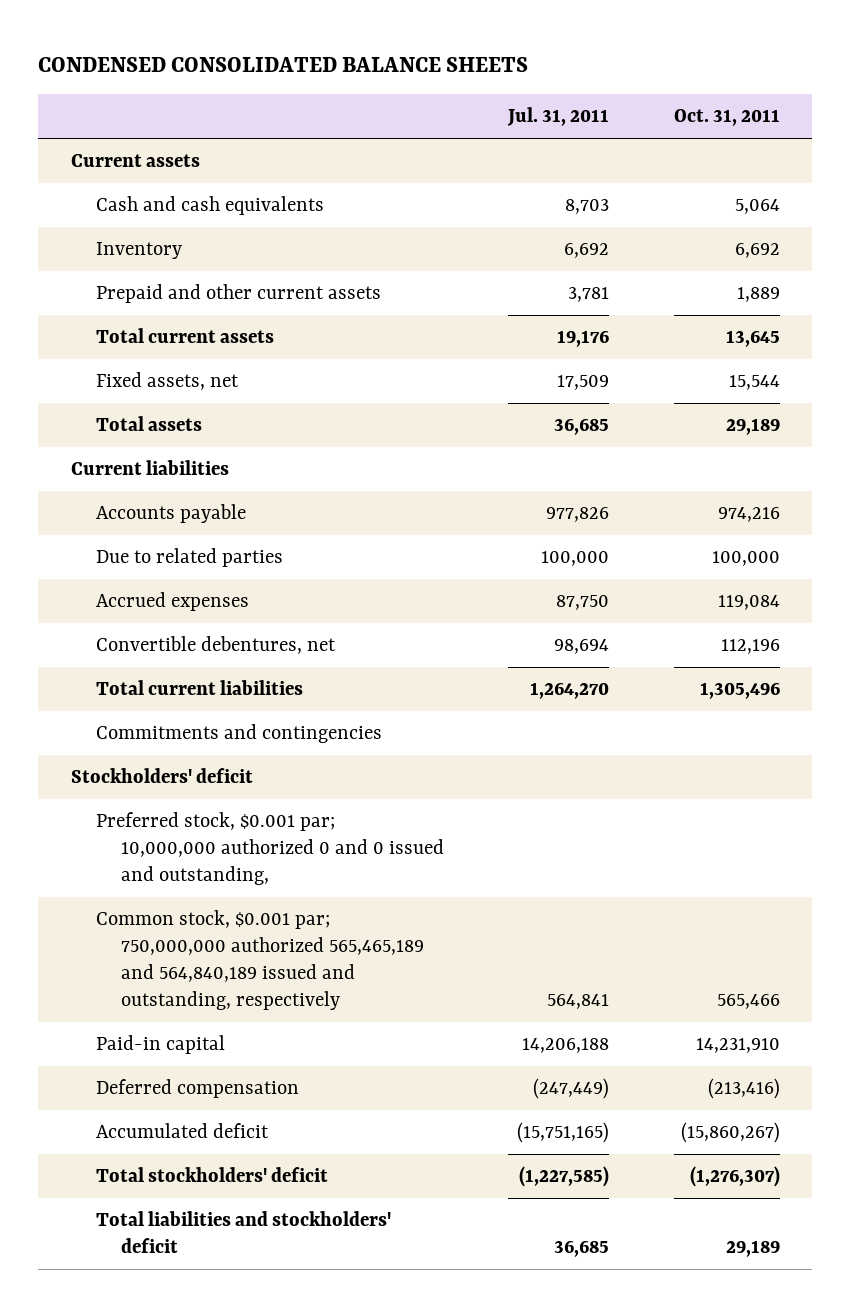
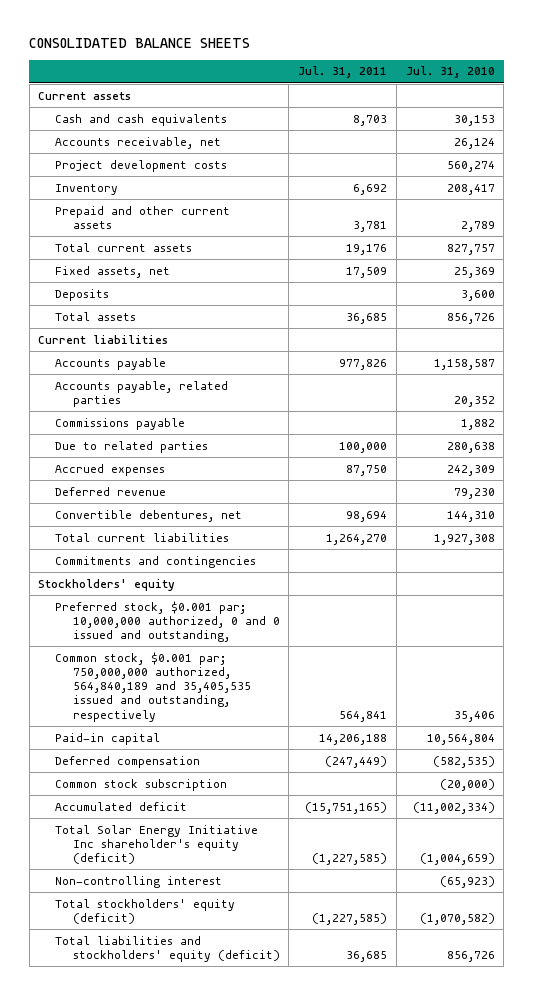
- CONDENSED CONSOLIDATED BALANCE SHEETS
+ CONSOLIDATED BALANCE SHEETS
- | Jul. 31, 2011 | Oct. 31, 2011
+ | Jul. 31, 2011 | Jul. 31, 2010
+ Accounts receivable, net | | 26,124
+ Project development costs | | 560,274
+ Deposits | | 3,600
+ Accounts payable, related parties | | 20,352
+ Commissions payable | | 1,882
+ Deferred revenue | | 79,230
- Stockholders' deficit
- Preferred stock, $0.001 par; 10,000,000 authorized 0 and 0 issued and outstanding,
- Common stock, $0.001 par; 750,000,000 authorized 565,465,189 and 564,840,189 issued and outstanding, respectively | 564,841 | 565,466
+ Stockholders' equity
+ Preferred stock, $0.001 par; 10,000,000 authorized, 0 and 0 issued and outstanding,
+ Common stock, $0.001 par; 750,000,000 authorized, 564,840,189 and 35,405,535 issued and outstanding, respectively | 564,841 | 35,406
+ Common stock subscription | | (20,000)
- Total stockholders' deficit | (1,227,585) | (1,276,307)
- Total liabilities and stockholders' deficit | 36,685 | 29,189
+ Total Solar Energy Initiative Inc shareholder's equity (deficit) | (1,227,585) | (1,004,659)
+ Non-controlling interest | | (65,923)
+ Total stockholders' equity (deficit) | (1,227,585) | (1,070,582)
+ Total liabilities and stockholders' equity (deficit) | 36,685 | 856,726

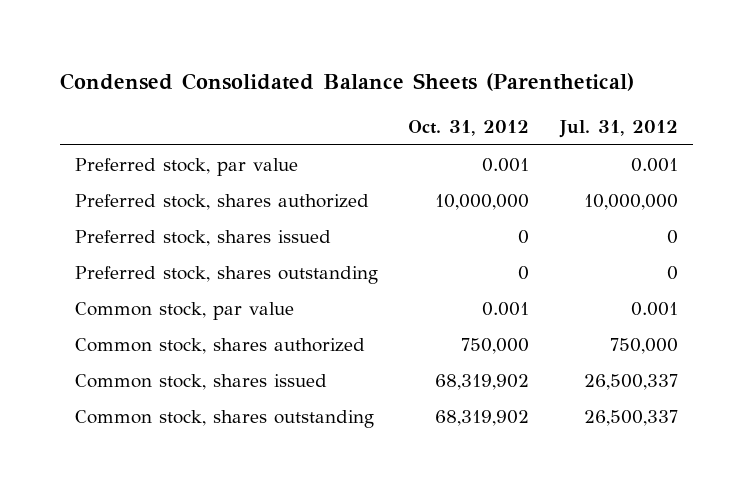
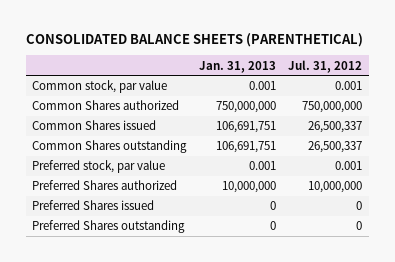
- Condensed Consolidated Balance Sheets (Parenthetical)
+ CONSOLIDATED BALANCE SHEETS (PARENTHETICAL)
- | Oct. 31, 2012 | Jul. 31, 2012
+ | Jan. 31, 2013 | Jul. 31, 2012
- Preferred stock, shares authorized | 10,000,000 | 10,000,000
- Preferred stock, shares issued | 0 | 0
- Preferred stock, shares outstanding | 0 | 0
- Common stock, shares authorized | 750,000 | 750,000
- Common stock, shares issued | 68,319,902 | 26,500,337
- Common stock, shares outstanding | 68,319,902 | 26,500,337
+ Common Shares authorized | 750,000,000 | 750,000,000
+ Common Shares issued | 106,691,751 | 26,500,337
+ Common Shares outstanding | 106,691,751 | 26,500,337
moved down: Preferred stock, par value | 0.001 | 0.001
+ Preferred Shares authorized | 10,000,000 | 10,000,000
+ Preferred Shares issued | 0 | 0
+ Preferred Shares outstanding | 0 | 0

